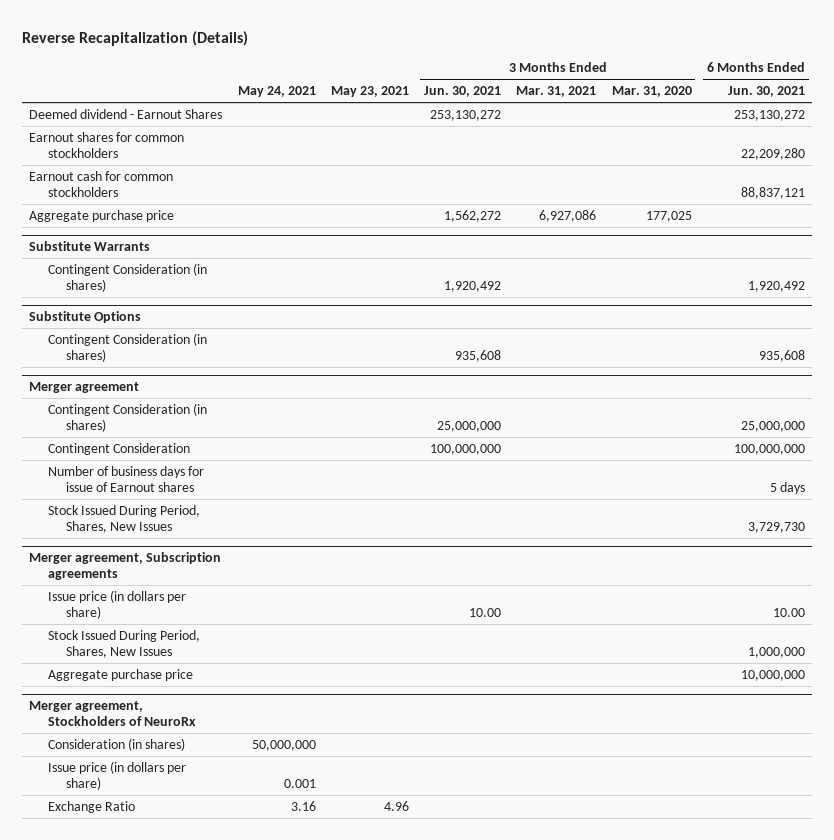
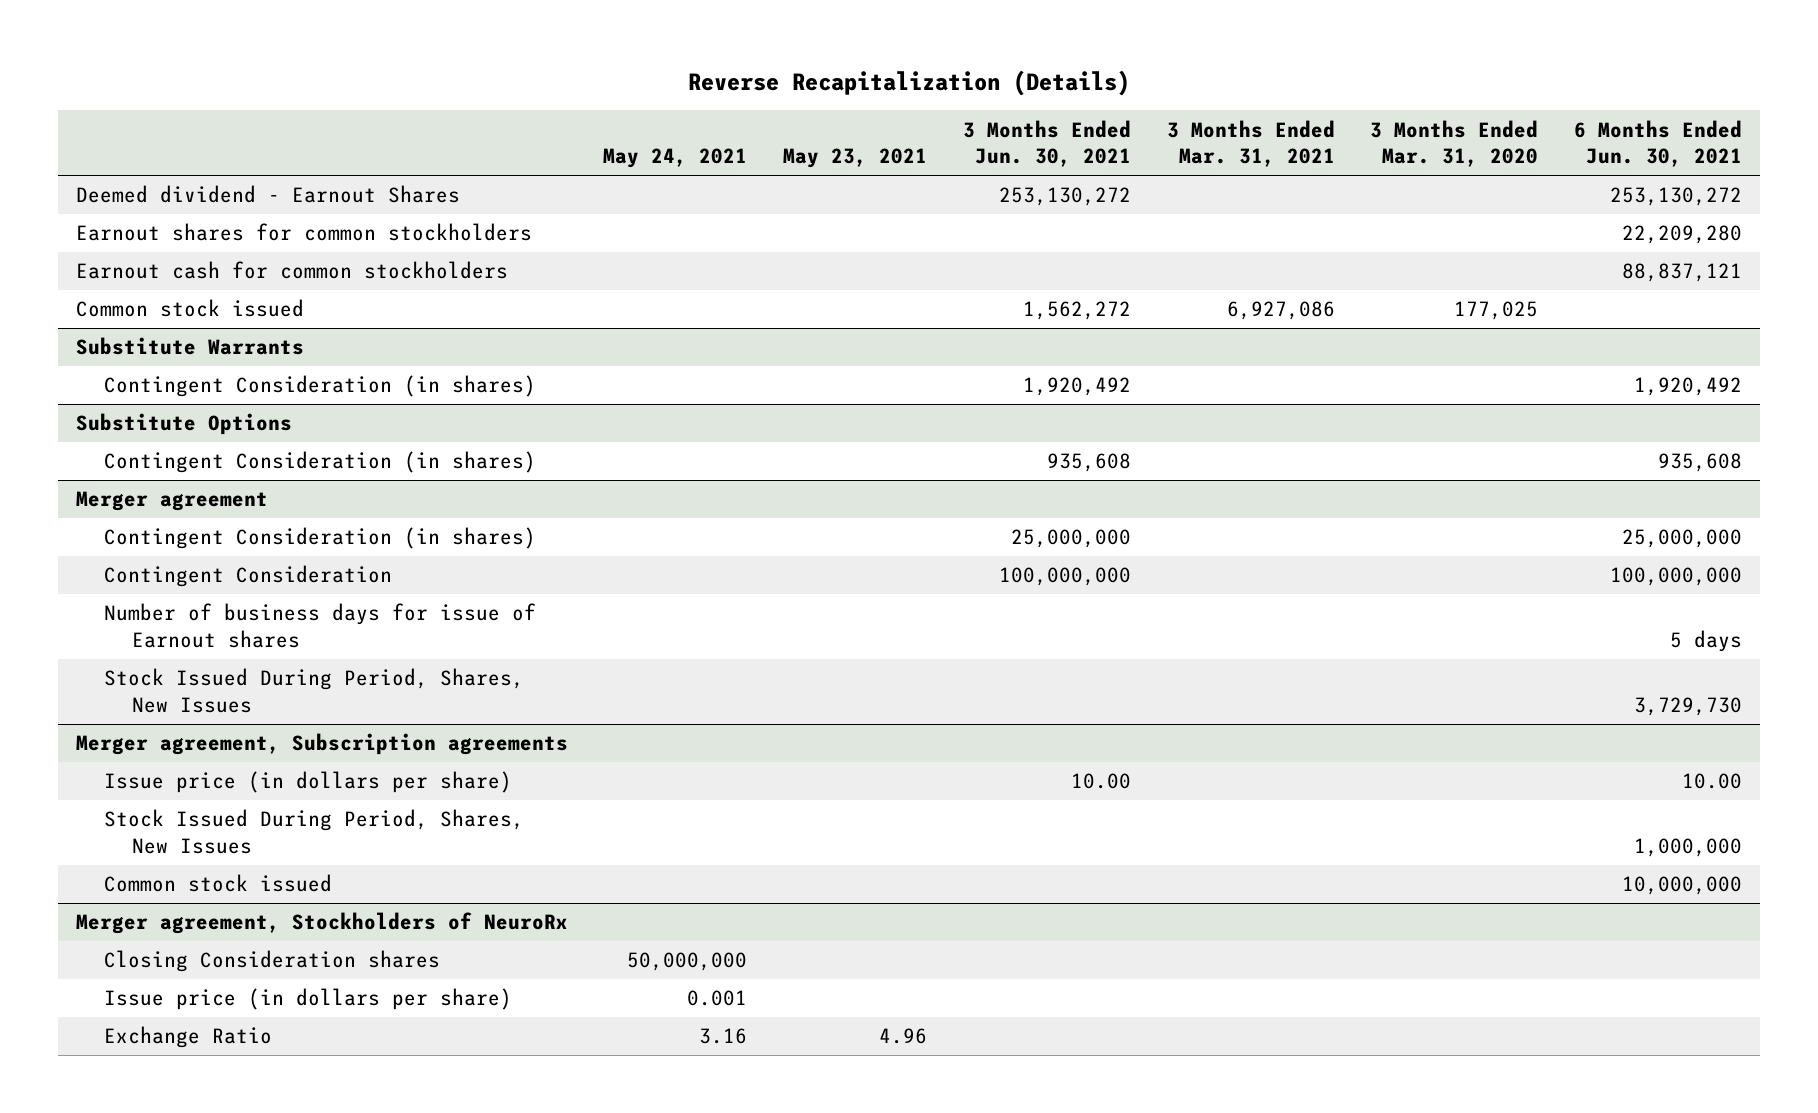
- Aggregate purchase price | | | 1,562,272 | 6,927,086 | 177,025 |
+ Common stock issued | | | 1,562,272 | 6,927,086 | 177,025 |
@ Merger agreement, Subscription agreements
- Aggregate purchase price | | | | | | 10,000,000
+ Common stock issued | | | | | | 10,000,000
@ Merger agreement, Stockholders of NeuroRx
- Consideration (in shares) | 50,000,000 | | | | |
+ Closing Consideration shares | 50,000,000 | | | | |

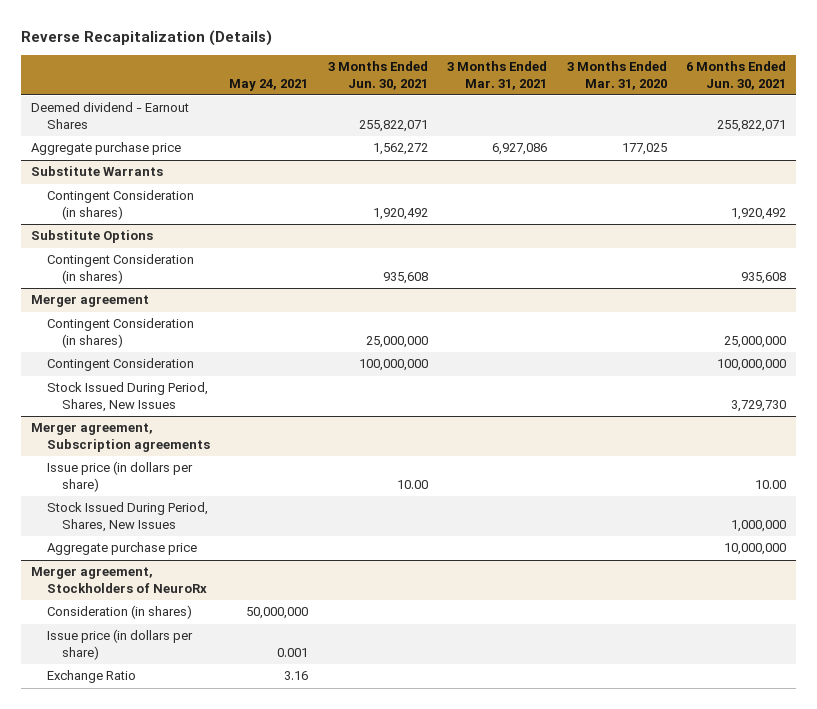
- | May 24, 2021 | May 23, 2021 | 3 Months Ended Jun. 30, 2021 | 3 Months Ended Mar. 31, 2021 | 3 Months Ended Mar. 31, 2020 | 6 Months Ended Jun. 30, 2021
+ | May 24, 2021 | 3 Months Ended Jun. 30, 2021 | 3 Months Ended Mar. 31, 2021 | 3 Months Ended Mar. 31, 2020 | 6 Months Ended Jun. 30, 2021
- Deemed dividend - Earnout Shares | | | 253,130,272 | | | 253,130,272
- Earnout shares for common stockholders | | | | | | 22,209,280
- Earnout cash for common stockholders | | | | | | 88,837,121
- Common stock issued | | | 1,562,272 | 6,927,086 | 177,025 |
+ Deemed dividend - Earnout Shares | | 255,822,071 | | | 255,822,071
+ Aggregate purchase price | | 1,562,272 | 6,927,086 | 177,025 |
@ Merger agreement
- Number of business days for issue of Earnout shares | | | | | | 5 days
@ Merger agreement, Subscription agreements
- Common stock issued | | | | | | 10,000,000
+ Aggregate purchase price | | | | | 10,000,000
@ Merger agreement, Stockholders of NeuroRx
- Closing Consideration shares | 50,000,000 | | | | |
+ Consideration (in shares) | 50,000,000 | | | |

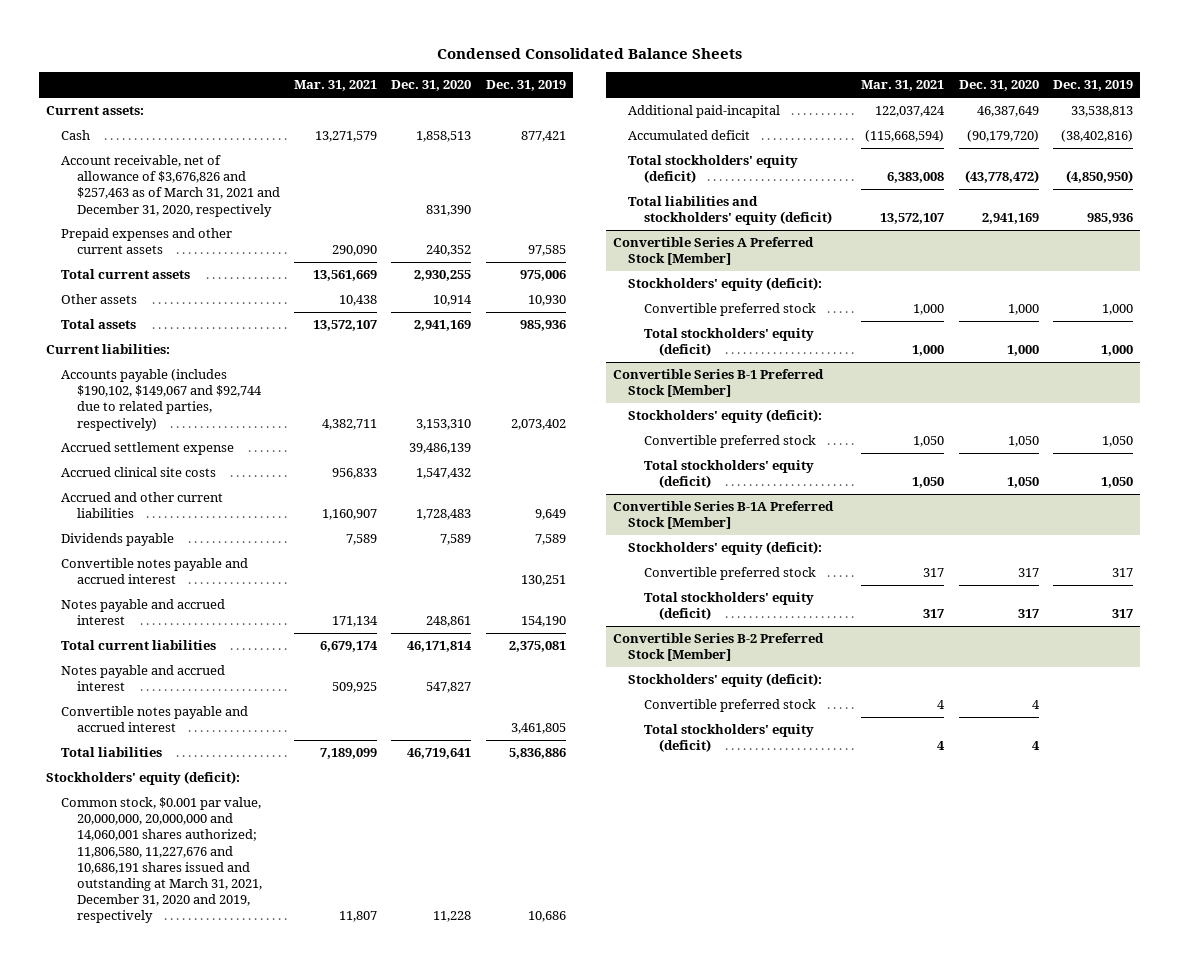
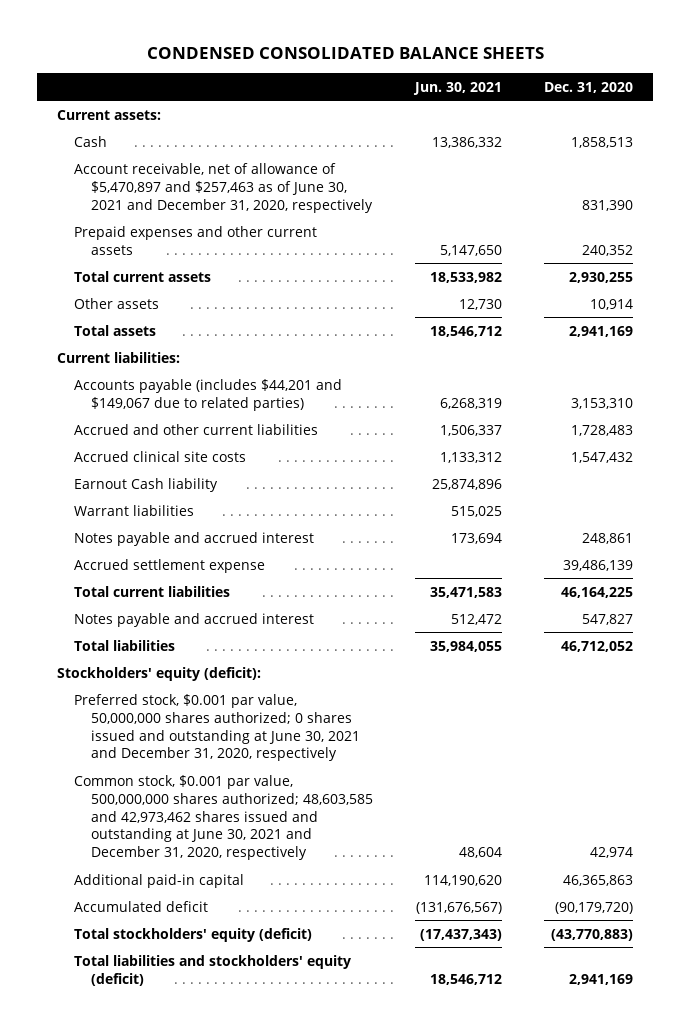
- Condensed Consolidated Balance Sheets
+ CONDENSED CONSOLIDATED BALANCE SHEETS
- | Mar. 31, 2021 | Dec. 31, 2020 | Dec. 31, 2019
+ | Jun. 30, 2021 | Dec. 31, 2020
- Account receivable, net of allowance of $3,676,826 and $257,463 as of March 31, 2021 and December 31, 2020, respectively | | 831,390 |
+ Account receivable, net of allowance of $5,470,897 and $257,463 as of June 30, 2021 and December 31, 2020, respectively | | 831,390
- Accounts payable (includes $190,102, $149,067 and $92,744 due to related parties, respectively) | 4,382,711 | 3,153,310 | 2,073,402
+ Accounts payable (includes $44,201 and $149,067 due to related parties) | 6,268,319 | 3,153,310
- Dividends payable | 7,589 | 7,589 | 7,589
- Convertible notes payable and accrued interest | | | 130,251
moved down: Accrued clinical site costs | 1,133,312 | 1,547,432
+ Earnout Cash liability | 25,874,896 |
+ Warrant liabilities | 515,025 |
- Total current liabilities | 6,679,174 | 46,171,814 | 2,375,081
moved down: Accrued settlement expense | | 39,486,139
+ Total current liabilities | 35,471,583 | 46,164,225
- Convertible notes payable and accrued interest | | | 3,461,805
- Total liabilities | 7,189,099 | 46,719,641 | 5,836,886
+ Total liabilities | 35,984,055 | 46,712,052
- Common stock, $0.001 par value, 20,000,000, 20,000,000 and 14,060,001 shares authorized; 11,806,580, 11,227,676 and 10,686,191 shares issued and outstanding at March 31, 2021, December 31, 2020 and 2019, respectively | 11,807 | 11,228 | 10,686
- Additional paid-incapital | 122,037,424 | 46,387,649 | 33,538,813
+ Preferred stock, $0.001 par value, 50,000,000 shares authorized; 0 shares issued and outstanding at June 30, 2021 and December 31, 2020, respectively
+ Common stock, $0.001 par value, 500,000,000 shares authorized; 48,603,585 and 42,973,462 shares issued and outstanding at June 30, 2021 and December 31, 2020, respectively | 48,604 | 42,974
+ Additional paid-in capital | 114,190,620 | 46,365,863
- Total stockholders' equity (deficit) | 6,383,008 | (43,778,472) | (4,850,950)
+ Total stockholders' equity (deficit) | (17,437,343) | (43,770,883)
- Convertible Series A Preferred Stock [Member]
- Stockholders' equity (deficit):
- Convertible preferred stock | 1,000 | 1,000 | 1,000
- Total stockholders' equity (deficit) | 1,000 | 1,000 | 1,000
- Convertible Series B-1 Preferred Stock [Member]
- Stockholders' equity (deficit):
- Convertible preferred stock | 1,050 | 1,050 | 1,050
- Total stockholders' equity (deficit) | 1,050 | 1,050 | 1,050
- Convertible Series B-1A Preferred Stock [Member]
- Stockholders' equity (deficit):
- Convertible preferred stock | 317 | 317 | 317
- Total stockholders' equity (deficit) | 317 | 317 | 317
- Convertible Series B-2 Preferred Stock [Member]
- Stockholders' equity (deficit):
- Convertible preferred stock | 4 | 4 |
- Total stockholders' equity (deficit) | 4 | 4 |

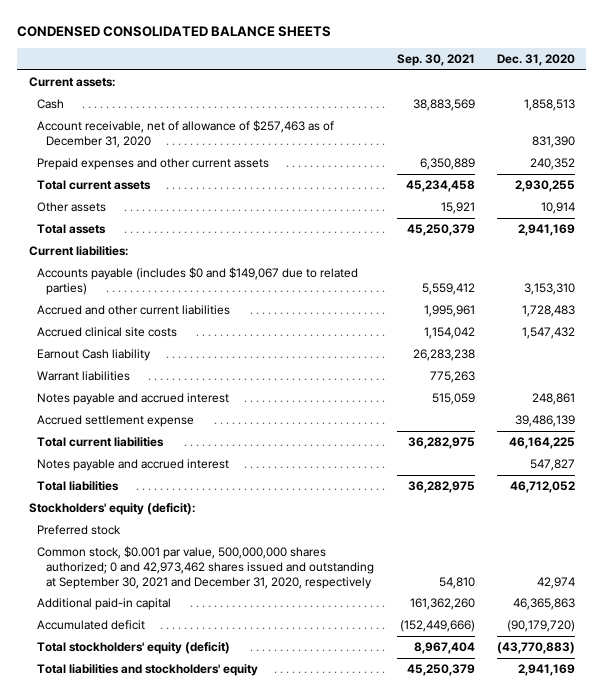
- | Jun. 30, 2021 | Dec. 31, 2020
+ | Sep. 30, 2021 | Dec. 31, 2020
- Account receivable, net of allowance of $5,470,897 and $257,463 as of June 30, 2021 and December 31, 2020, respectively | | 831,390
+ Account receivable, net of allowance of $257,463 as of December 31, 2020 | | 831,390
- Accounts payable (includes $44,201 and $149,067 due to related parties) | 6,268,319 | 3,153,310
+ Accounts payable (includes $0 and $149,067 due to related parties) | 5,559,412 | 3,153,310
- Preferred stock, $0.001 par value, 50,000,000 shares authorized; 0 shares issued and outstanding at June 30, 2021 and December 31, 2020, respectively
- Common stock, $0.001 par value, 500,000,000 shares authorized; 48,603,585 and 42,973,462 shares issued and outstanding at June 30, 2021 and December 31, 2020, respectively | 48,604 | 42,974
+ Preferred stock
+ Common stock, $0.001 par value, 500,000,000 shares authorized; 0 and 42,973,462 shares issued and outstanding at September 30, 2021 and December 31, 2020, respectively | 54,810 | 42,974
- Total liabilities and stockholders' equity (deficit) | 18,546,712 | 2,941,169
+ Total liabilities and stockholders' equity | 45,250,379 | 2,941,169

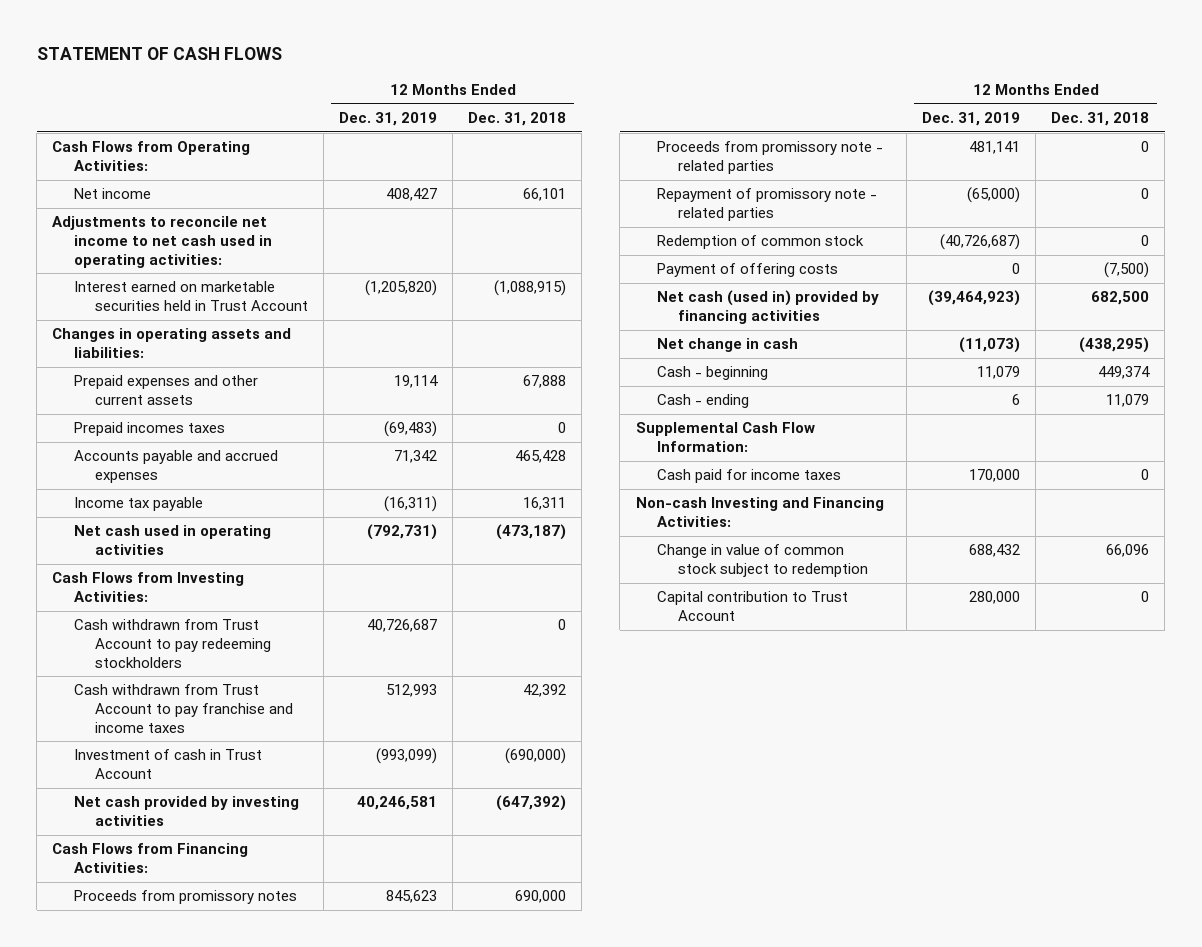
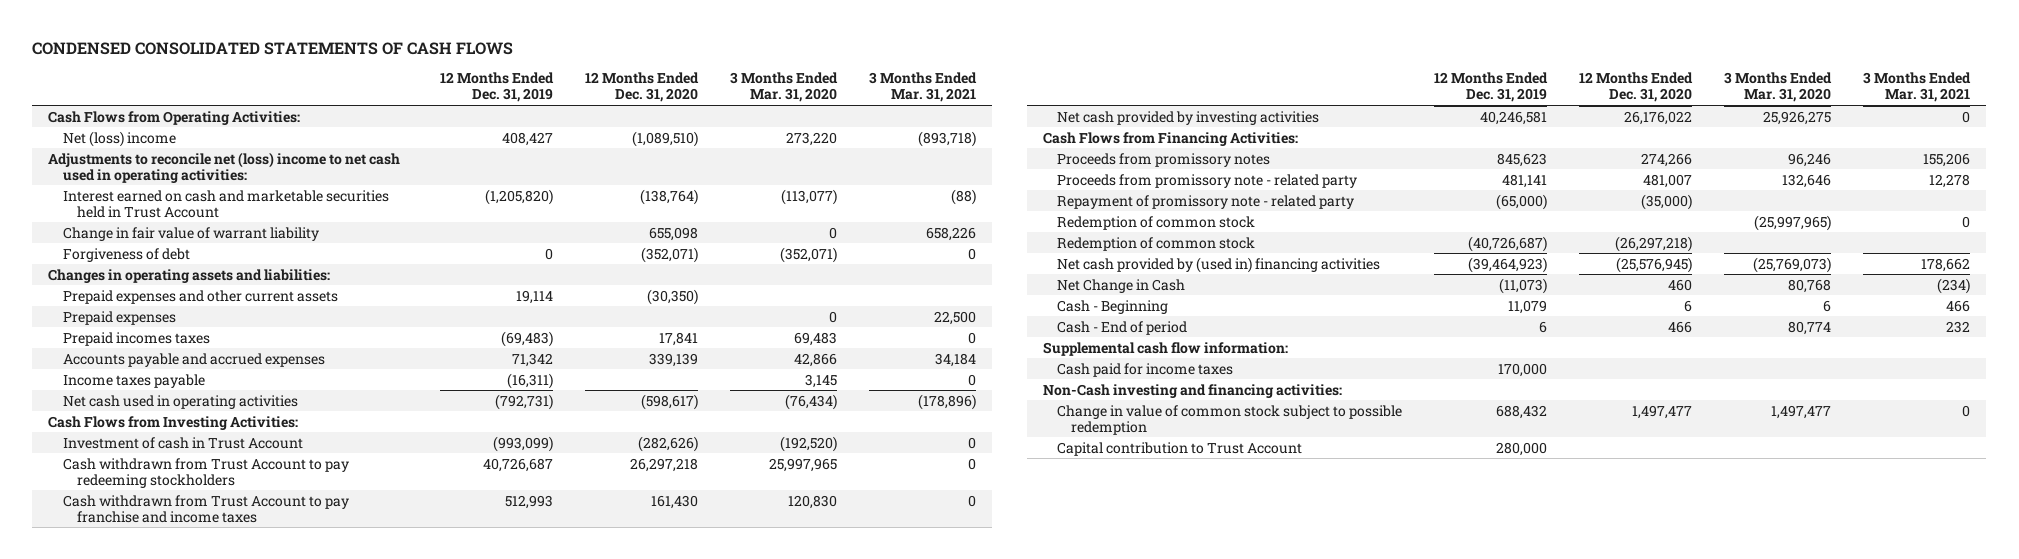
- STATEMENT OF CASH FLOWS
+ CONDENSED CONSOLIDATED STATEMENTS OF CASH FLOWS
- | 12 Months Ended Dec. 31, 2019 | 12 Months Ended Dec. 31, 2018
+ | 12 Months Ended Dec. 31, 2019 | 12 Months Ended Dec. 31, 2020 | 3 Months Ended Mar. 31, 2020 | 3 Months Ended Mar. 31, 2021
- Net income | 408,427 | 66,101
- Adjustments to reconcile net income to net cash used in operating activities:
- Interest earned on marketable securities held in Trust Account | (1,205,820) | (1,088,915)
+ Net (loss) income | 408,427 | (1,089,510) | 273,220 | (893,718)
+ Adjustments to reconcile net (loss) income to net cash used in operating activities:
+ Interest earned on cash and marketable securities held in Trust Account | (1,205,820) | (138,764) | (113,077) | (88)
+ Change in fair value of warrant liability | | 655,098 | 0 | 658,226
+ Forgiveness of debt | 0 | (352,071) | (352,071) | 0
+ Prepaid expenses | | | 0 | 22,500
- Income tax payable | (16,311) | 16,311
+ Income taxes payable | (16,311) | | 3,145 | 0
moved up: Investment of cash in Trust Account | (993,099) | (282,626) | (192,520) | 0
- Proceeds from promissory note - related parties | 481,141 | 0
- Repayment of promissory note - related parties | (65,000) | 0
+ Proceeds from promissory note - related party | 481,141 | 481,007 | 132,646 | 12,278
+ Repayment of promissory note - related party | (65,000) | (35,000) | |
+ Redemption of common stock | | | (25,997,965) | 0
- Payment of offering costs | 0 | (7,500)
- Net cash (used in) provided by financing activities | (39,464,923) | 682,500
- Net change in cash | (11,073) | (438,295)
- Cash - beginning | 11,079 | 449,374
- Cash - ending | 6 | 11,079
- Supplemental Cash Flow Information:
+ Net cash provided by (used in) financing activities | (39,464,923) | (25,576,945) | (25,769,073) | 178,662
+ Net Change in Cash | (11,073) | 460 | 80,768 | (234)
+ Cash - Beginning | 11,079 | 6 | 6 | 466
+ Cash - End of period | 6 | 466 | 80,774 | 232
+ Supplemental cash flow information:
- Non-cash Investing and Financing Activities:
- Change in value of common stock subject to redemption | 688,432 | 66,096
+ Non-Cash investing and financing activities:
+ Change in value of common stock subject to possible redemption | 688,432 | 1,497,477 | 1,497,477 | 0

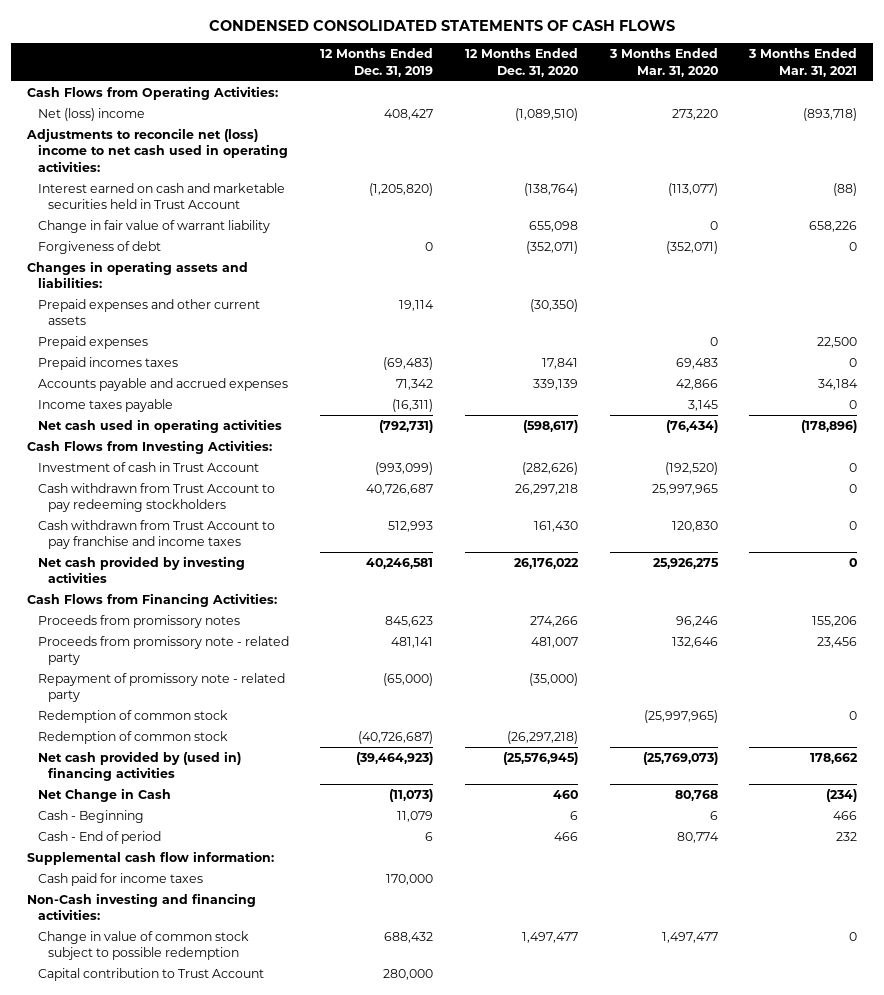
- Proceeds from promissory note - related party | 481,141 | 481,007 | 132,646 | 12,278
+ Proceeds from promissory note - related party | 481,141 | 481,007 | 132,646 | 23,456

